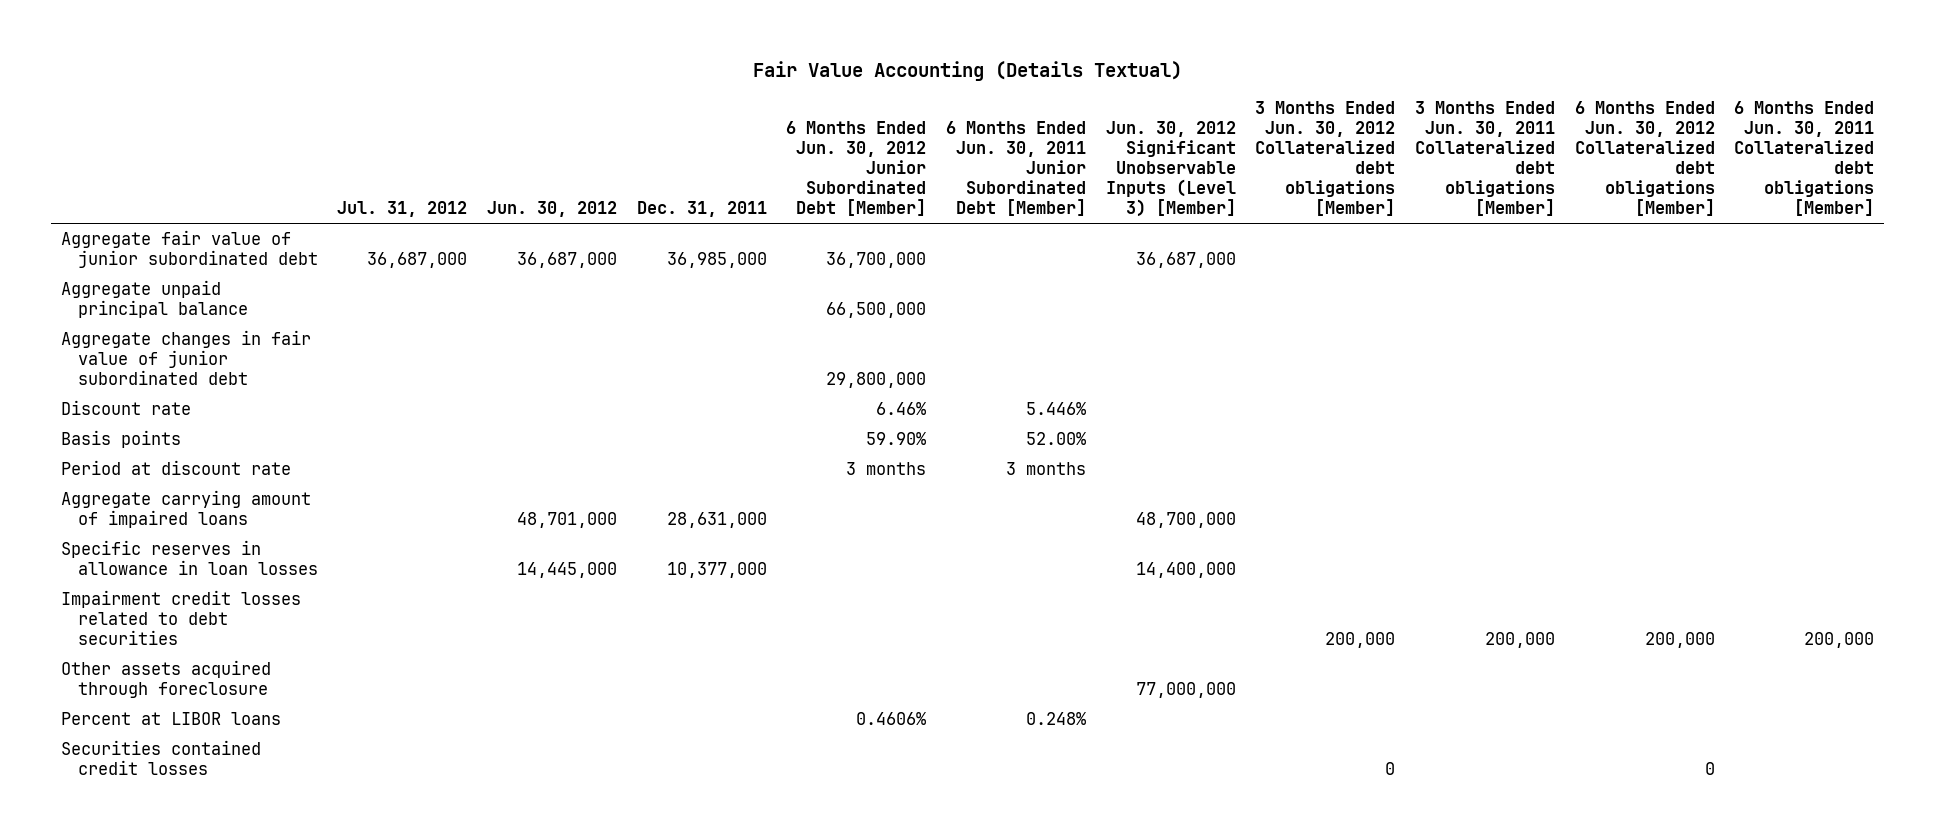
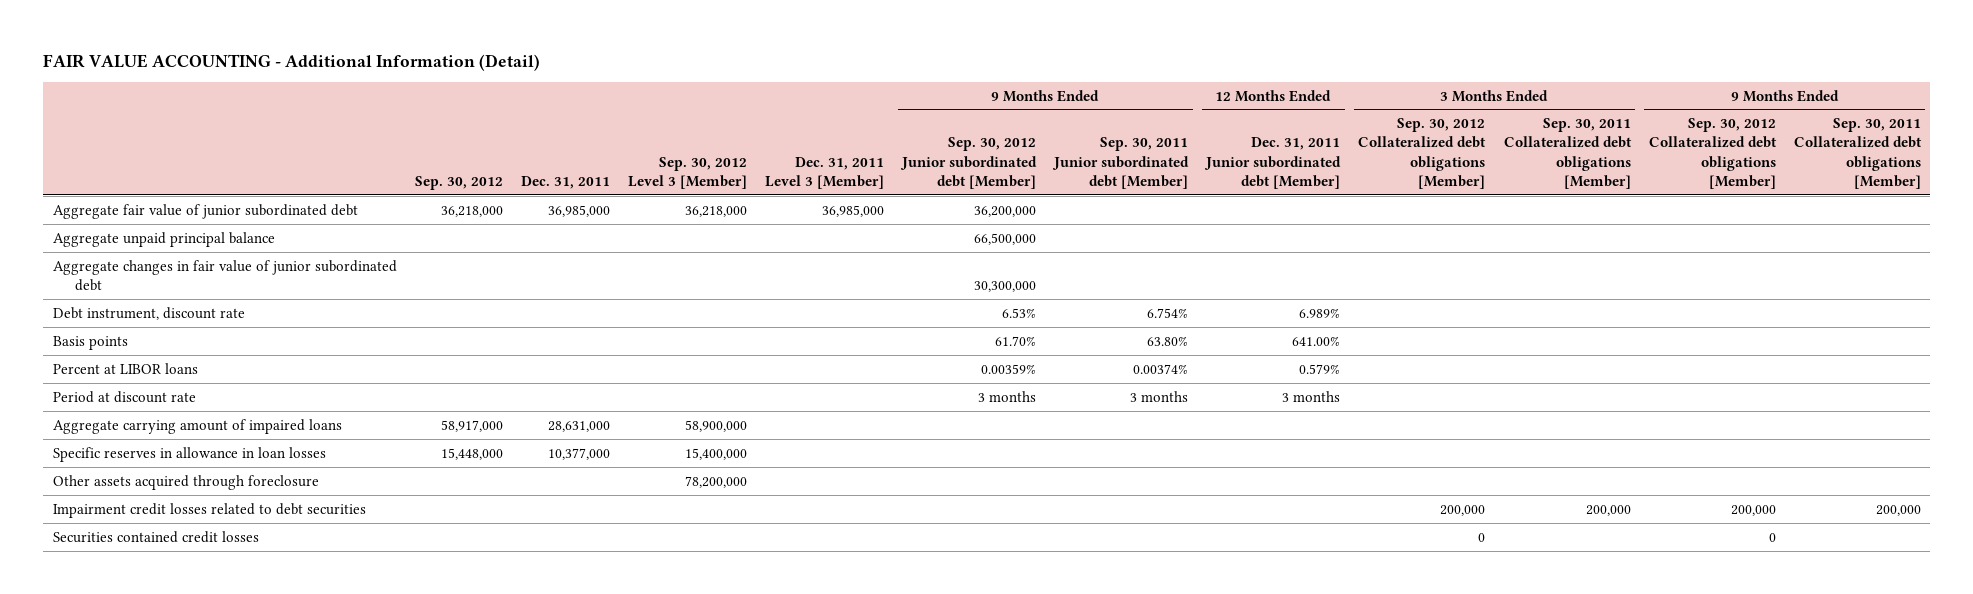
- Fair Value Accounting (Details Textual)
+ FAIR VALUE ACCOUNTING - Additional Information (Detail)
- | Jul. 31, 2012 | Jun. 30, 2012 | Dec. 31, 2011 | 6 Months Ended Jun. 30, 2012 Junior Subordinated Debt [Member] | 6 Months Ended Jun. 30, 2011 Junior Subordinated Debt [Member] | Jun. 30, 2012 Significant Unobservable Inputs (Level 3) [Member] | 3 Months Ended Jun. 30, 2012 Collateralized debt obligations [Member] | 3 Months Ended Jun. 30, 2011 Collateralized debt obligations [Member] | 6 Months Ended Jun. 30, 2012 Collateralized debt obligations [Member] | 6 Months Ended Jun. 30, 2011 Collateralized debt obligations [Member]
+ | Sep. 30, 2012 | Dec. 31, 2011 | Sep. 30, 2012 Level 3 [Member] | Dec. 31, 2011 Level 3 [Member] | 9 Months Ended Sep. 30, 2012 Junior subordinated debt [Member] | 9 Months Ended Sep. 30, 2011 Junior subordinated debt [Member] | 12 Months Ended Dec. 31, 2011 Junior subordinated debt [Member] | 3 Months Ended Sep. 30, 2012 Collateralized debt obligations [Member] | 3 Months Ended Sep. 30, 2011 Collateralized debt obligations [Member] | 9 Months Ended Sep. 30, 2012 Collateralized debt obligations [Member] | 9 Months Ended Sep. 30, 2011 Collateralized debt obligations [Member]
- Discount rate | | | | 6.46% | 5.446% | | | | |
+ Debt instrument, discount rate | | | | | 6.53% | 6.754% | 6.989% | | | |
moved up: Percent at LIBOR loans | | | | | 0.00359% | 0.00374% | 0.579% | | | |
moved down: Impairment credit losses related to debt securities | | | | | | | | 200,000 | 200,000 | 200,000 | 200,000

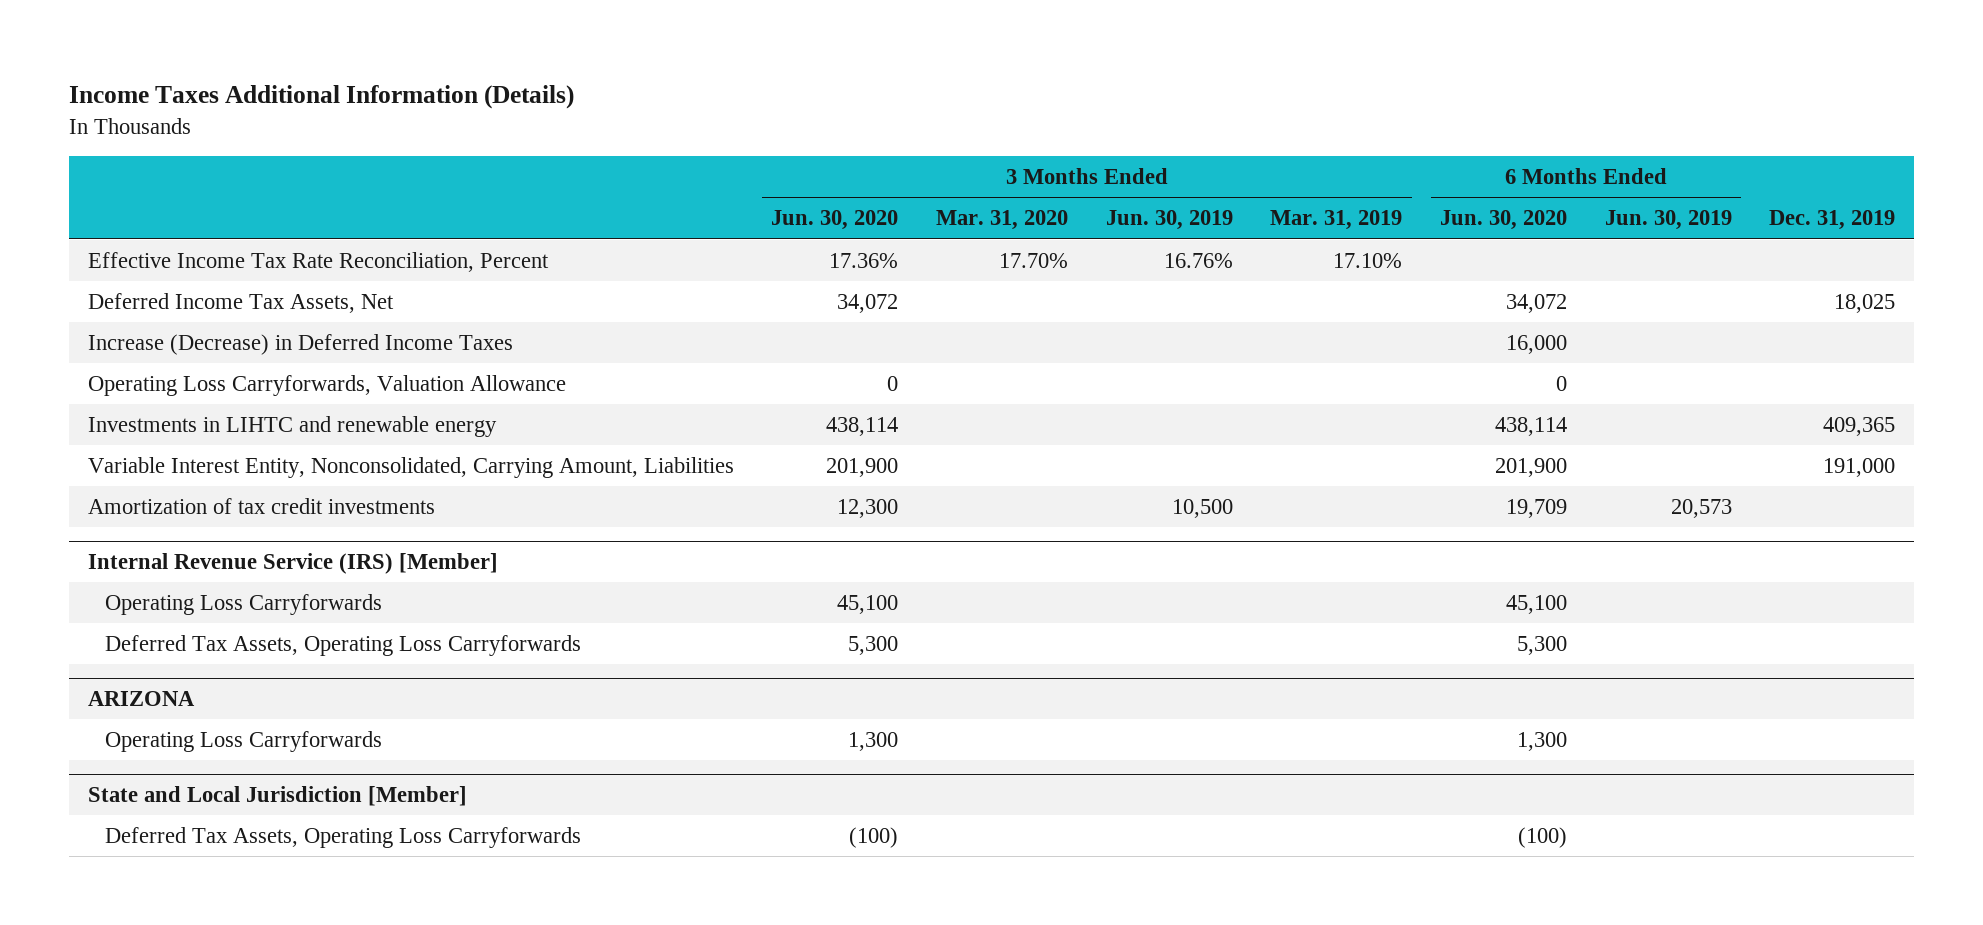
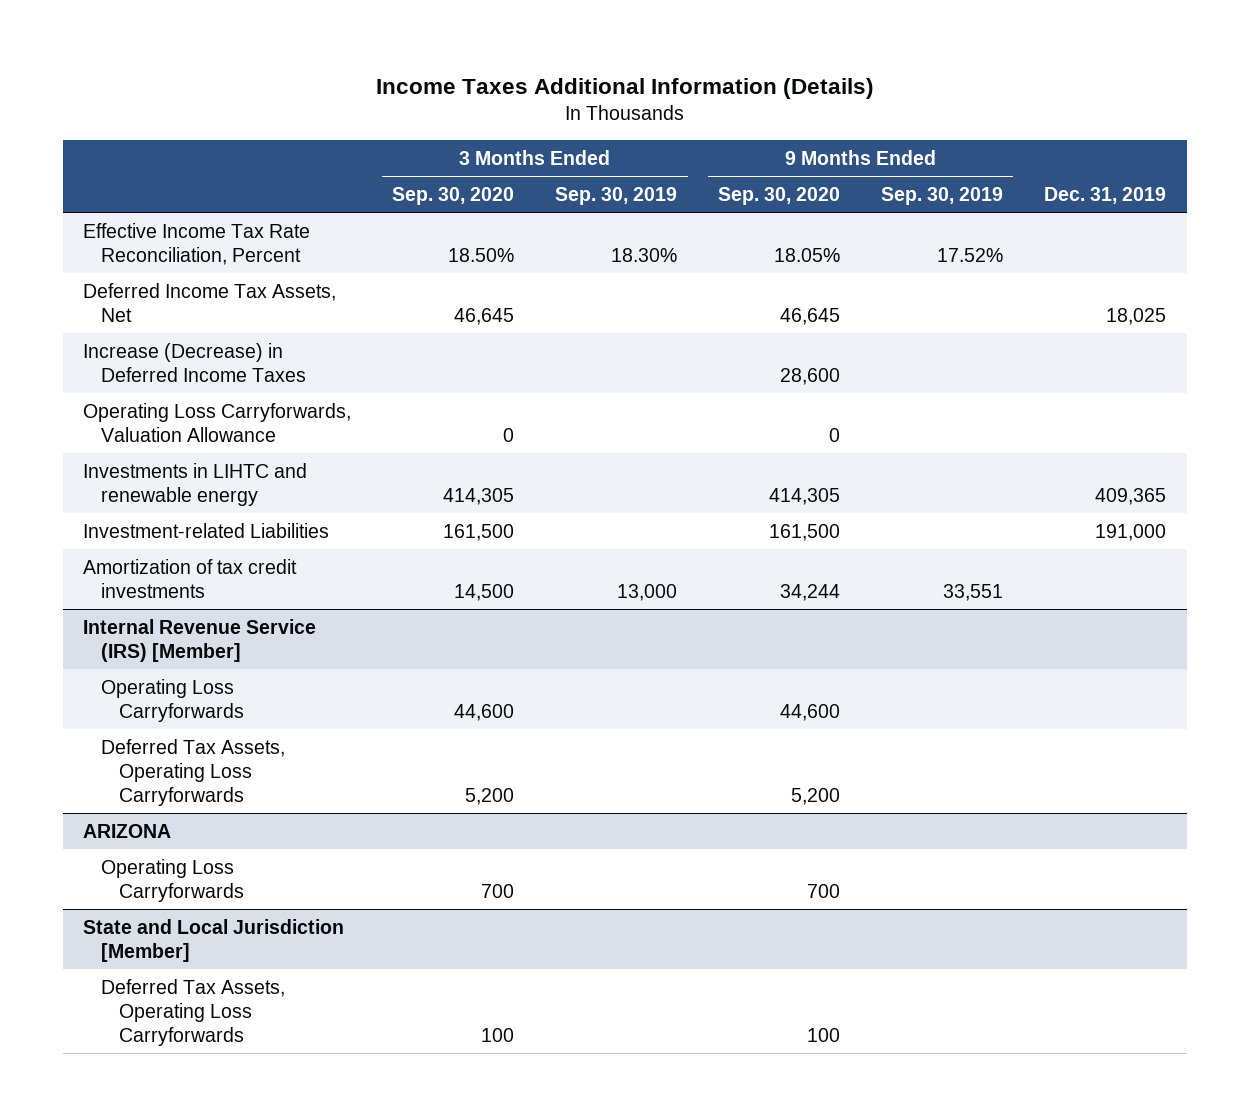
- | 3 Months Ended Jun. 30, 2020 | 3 Months Ended Mar. 31, 2020 | 3 Months Ended Jun. 30, 2019 | 3 Months Ended Mar. 31, 2019 | 6 Months Ended Jun. 30, 2020 | 6 Months Ended Jun. 30, 2019 | Dec. 31, 2019
+ | 3 Months Ended Sep. 30, 2020 | 3 Months Ended Sep. 30, 2019 | 9 Months Ended Sep. 30, 2020 | 9 Months Ended Sep. 30, 2019 | Dec. 31, 2019
- Variable Interest Entity, Nonconsolidated, Carrying Amount, Liabilities | 201,900 | | | | 201,900 | | 191,000
+ Investment-related Liabilities | 161,500 | | 161,500 | | 191,000

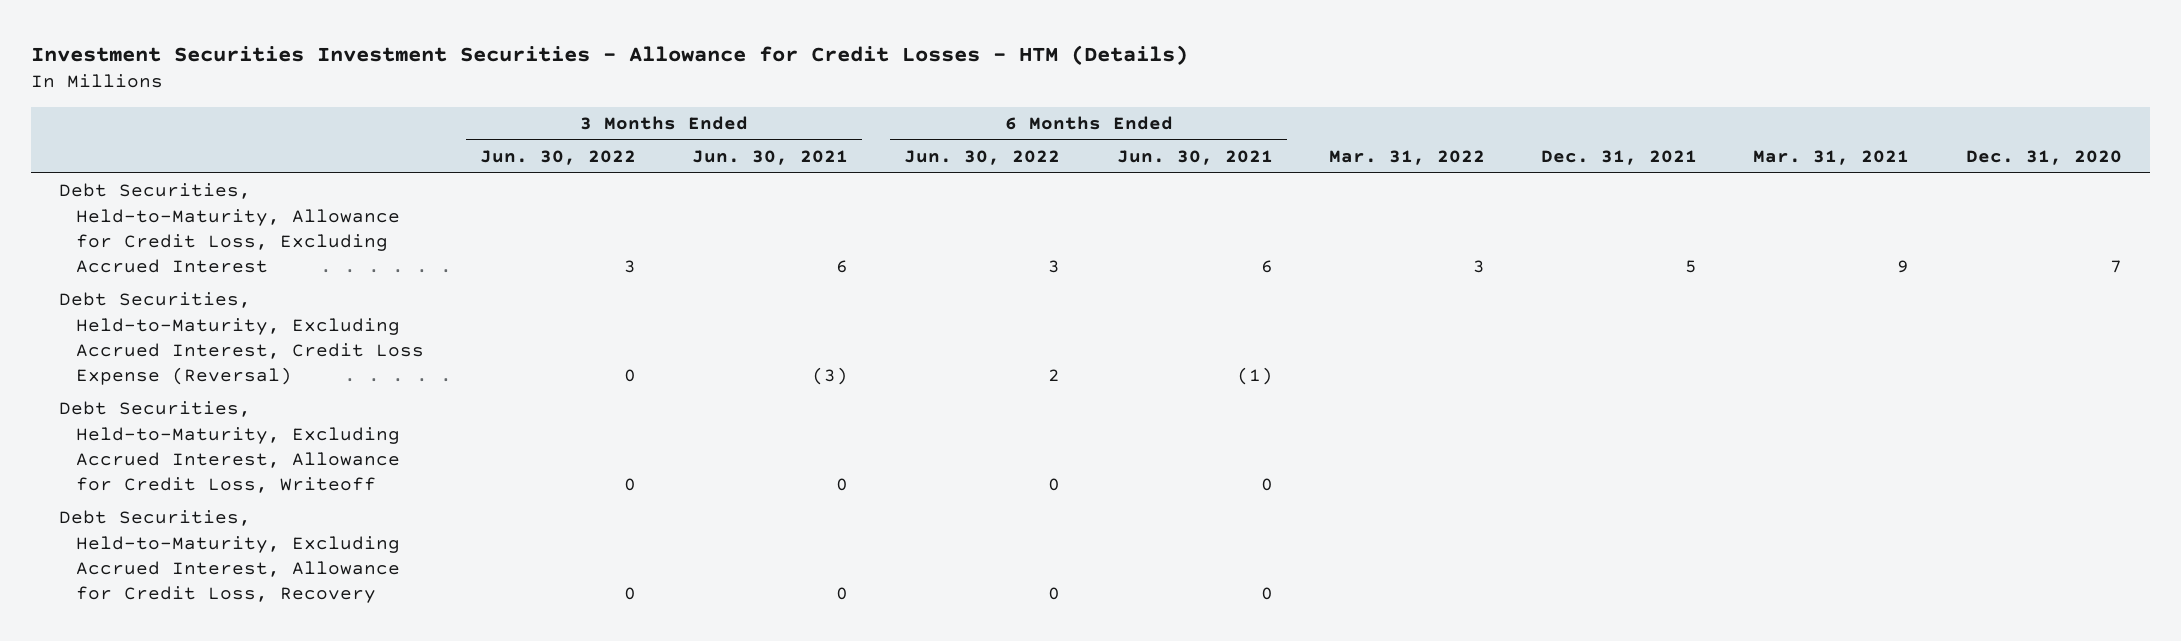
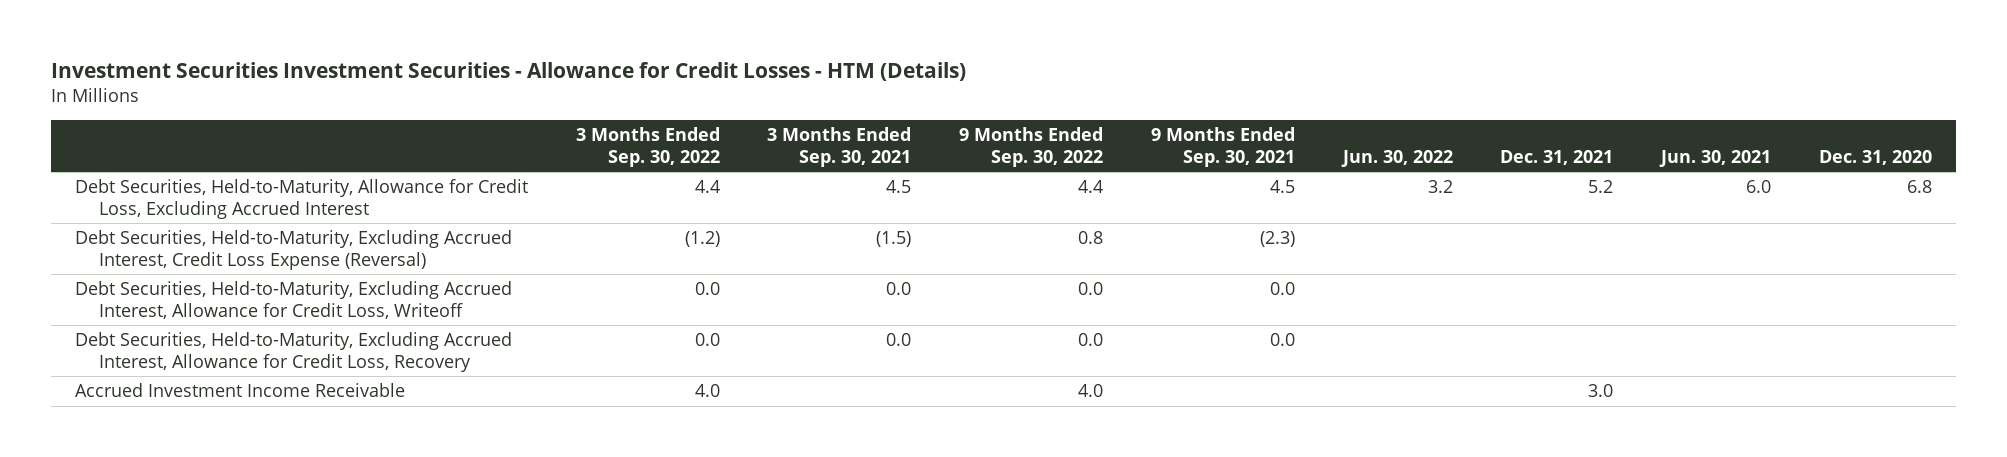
- | 3 Months Ended Jun. 30, 2022 | 3 Months Ended Jun. 30, 2021 | 6 Months Ended Jun. 30, 2022 | 6 Months Ended Jun. 30, 2021 | Mar. 31, 2022 | Dec. 31, 2021 | Mar. 31, 2021 | Dec. 31, 2020
+ | 3 Months Ended Sep. 30, 2022 | 3 Months Ended Sep. 30, 2021 | 9 Months Ended Sep. 30, 2022 | 9 Months Ended Sep. 30, 2021 | Jun. 30, 2022 | Dec. 31, 2021 | Jun. 30, 2021 | Dec. 31, 2020
- Debt Securities, Held-to-Maturity, Allowance for Credit Loss, Excluding Accrued Interest | 3 | 6 | 3 | 6 | 3 | 5 | 9 | 7
+ Debt Securities, Held-to-Maturity, Allowance for Credit Loss, Excluding Accrued Interest | 4.4 | 4.5 | 4.4 | 4.5 | 3.2 | 5.2 | 6.0 | 6.8
+ Accrued Investment Income Receivable | 4.0 | | 4.0 | | | 3.0 | |

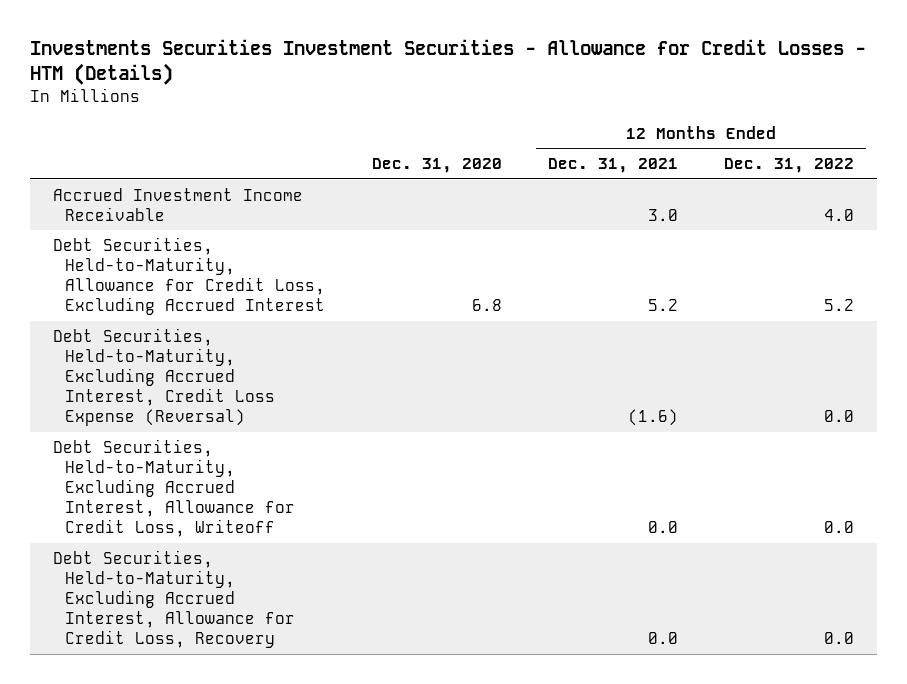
- Investment Securities Investment Securities - Allowance for Credit Losses - HTM (Details)
+ Investments Securities Investment Securities - Allowance for Credit Losses - HTM (Details)
- | 3 Months Ended Sep. 30, 2022 | 3 Months Ended Sep. 30, 2021 | 9 Months Ended Sep. 30, 2022 | 9 Months Ended Sep. 30, 2021 | Jun. 30, 2022 | Dec. 31, 2021 | Jun. 30, 2021 | Dec. 31, 2020
+ | Dec. 31, 2020 | 12 Months Ended Dec. 31, 2021 | 12 Months Ended Dec. 31, 2022
moved up: Accrued Investment Income Receivable | | 3.0 | 4.0

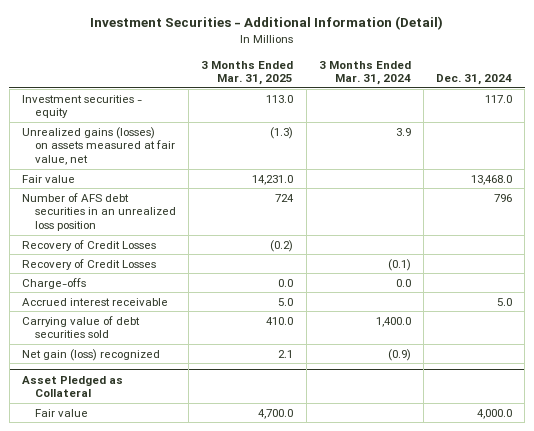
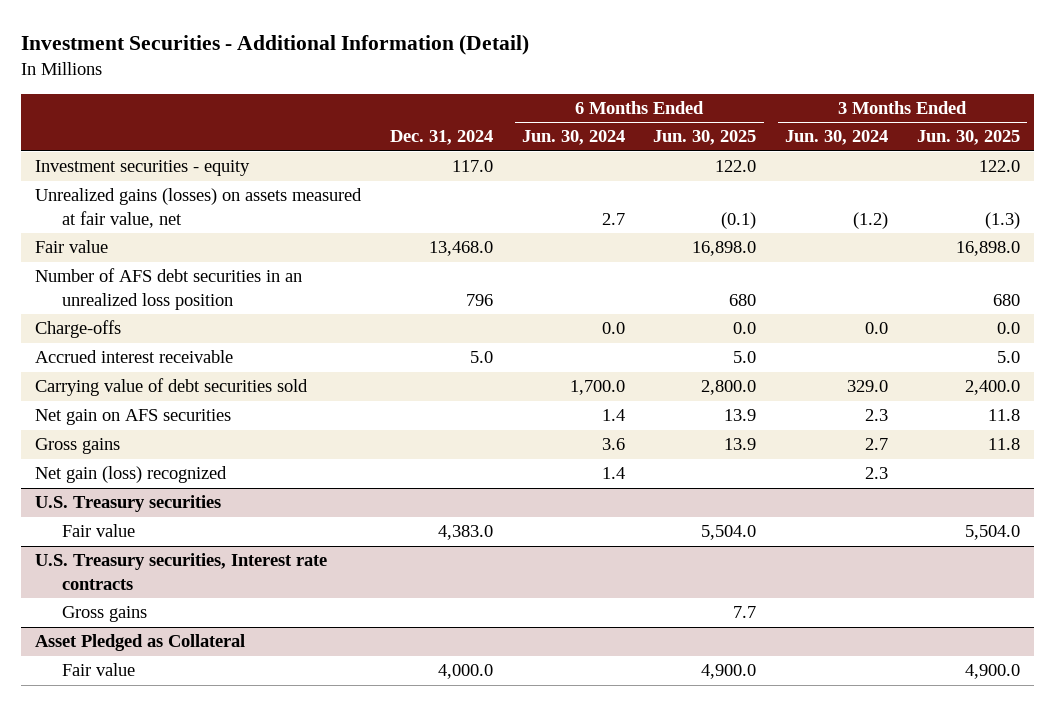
- | 3 Months Ended Mar. 31, 2025 | 3 Months Ended Mar. 31, 2024 | Dec. 31, 2024
+ | Dec. 31, 2024 | 6 Months Ended Jun. 30, 2024 | 6 Months Ended Jun. 30, 2025 | 3 Months Ended Jun. 30, 2024 | 3 Months Ended Jun. 30, 2025
- Recovery of Credit Losses | (0.2) | |
- Recovery of Credit Losses | | (0.1) |
+ Net gain on AFS securities | | 1.4 | 13.9 | 2.3 | 11.8
+ Gross gains | | 3.6 | 13.9 | 2.7 | 11.8
+ U.S. Treasury securities
+ Fair value | 4,383.0 | | 5,504.0 | | 5,504.0
+ U.S. Treasury securities, Interest rate contracts
+ Gross gains | | | 7.7 | |

